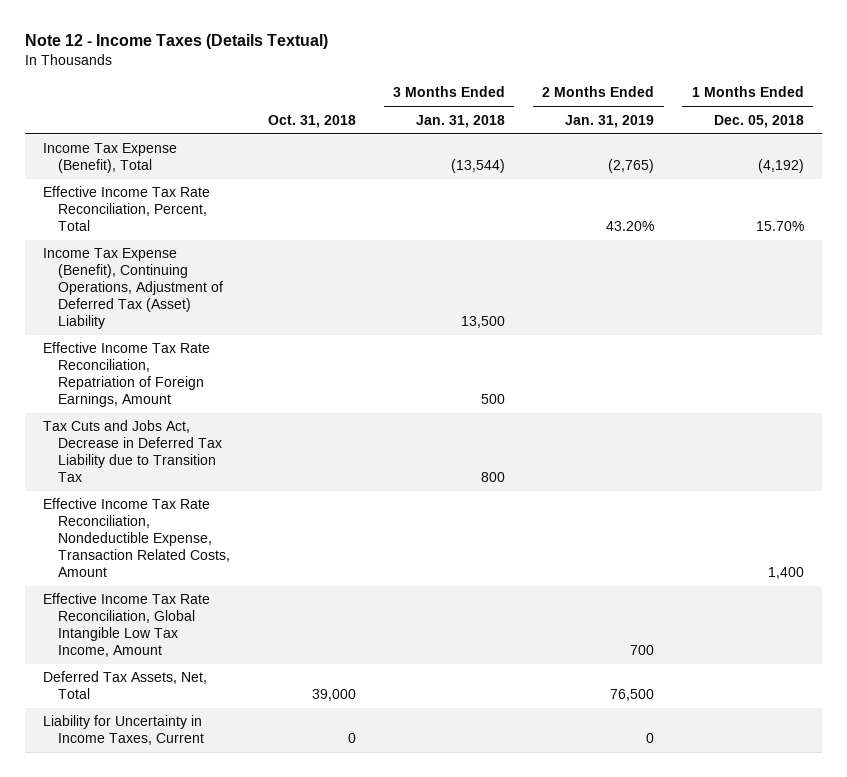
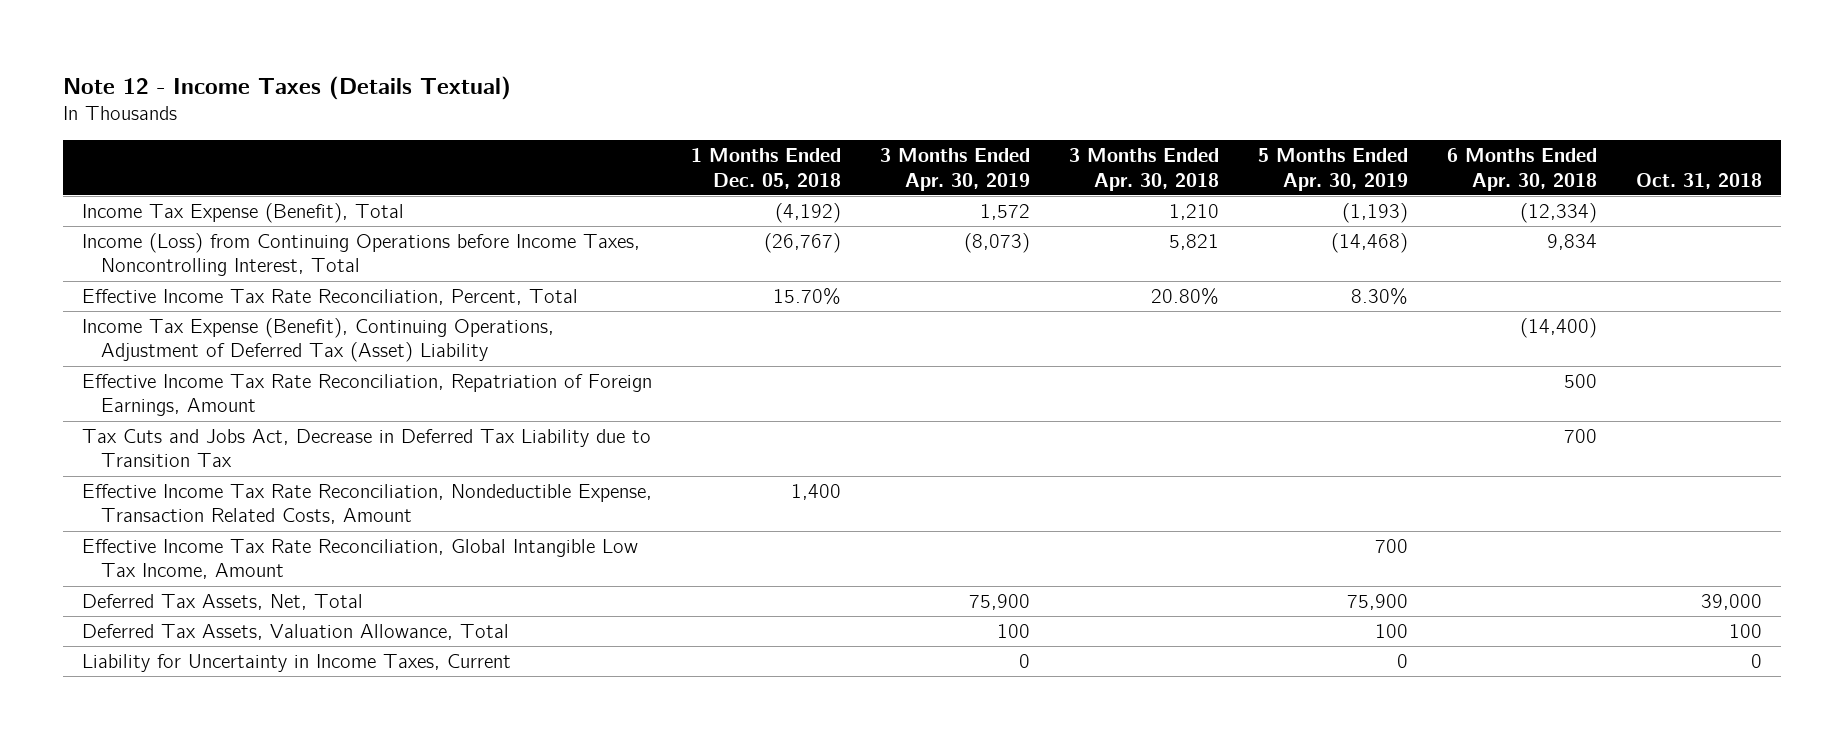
- | Oct. 31, 2018 | 3 Months Ended Jan. 31, 2018 | 2 Months Ended Jan. 31, 2019 | 1 Months Ended Dec. 05, 2018
+ | 1 Months Ended Dec. 05, 2018 | 3 Months Ended Apr. 30, 2019 | 3 Months Ended Apr. 30, 2018 | 5 Months Ended Apr. 30, 2019 | 6 Months Ended Apr. 30, 2018 | Oct. 31, 2018
+ Income (Loss) from Continuing Operations before Income Taxes, Noncontrolling Interest, Total | (26,767) | (8,073) | 5,821 | (14,468) | 9,834 |
+ Deferred Tax Assets, Valuation Allowance, Total | | 100 | | 100 | | 100

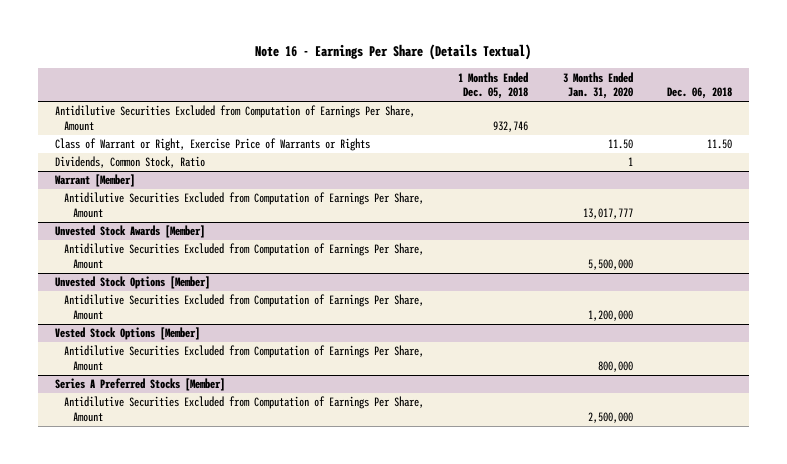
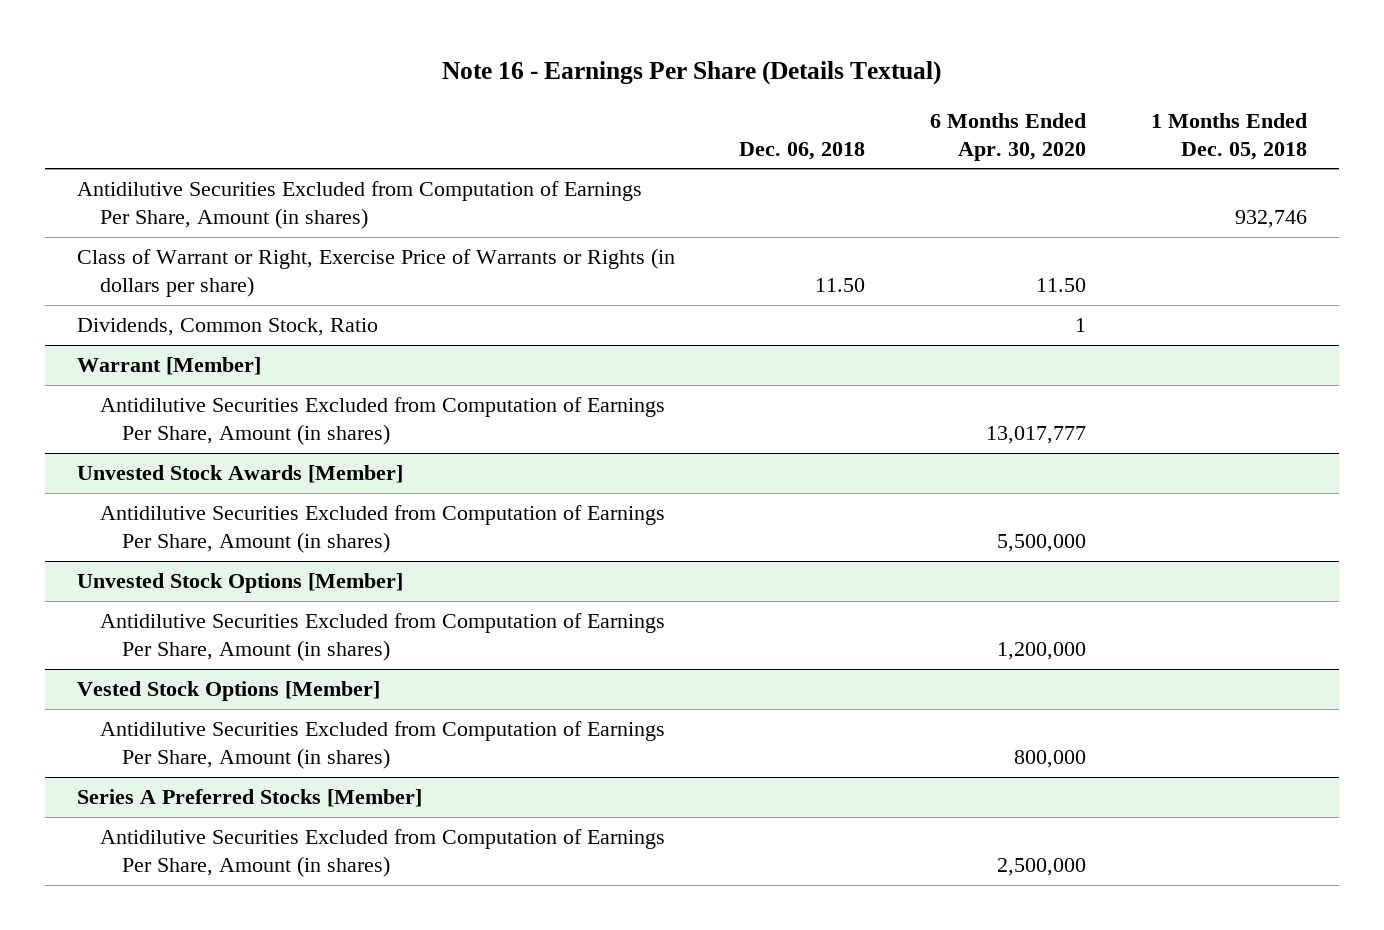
- | 1 Months Ended Dec. 05, 2018 | 3 Months Ended Jan. 31, 2020 | Dec. 06, 2018
+ | Dec. 06, 2018 | 6 Months Ended Apr. 30, 2020 | 1 Months Ended Dec. 05, 2018
- Antidilutive Securities Excluded from Computation of Earnings Per Share, Amount | 932,746 | |
- Class of Warrant or Right, Exercise Price of Warrants or Rights | | 11.50 | 11.50
+ Antidilutive Securities Excluded from Computation of Earnings Per Share, Amount (in shares) | | | 932,746
+ Class of Warrant or Right, Exercise Price of Warrants or Rights (in dollars per share) | 11.50 | 11.50 |
@ Warrant [Member]
- Antidilutive Securities Excluded from Computation of Earnings Per Share, Amount | | 13,017,777 |
+ Antidilutive Securities Excluded from Computation of Earnings Per Share, Amount (in shares) | | 13,017,777 |
@ Unvested Stock Awards [Member]
- Antidilutive Securities Excluded from Computation of Earnings Per Share, Amount | | 5,500,000 |
+ Antidilutive Securities Excluded from Computation of Earnings Per Share, Amount (in shares) | | 5,500,000 |
@ Unvested Stock Options [Member]
- Antidilutive Securities Excluded from Computation of Earnings Per Share, Amount | | 1,200,000 |
+ Antidilutive Securities Excluded from Computation of Earnings Per Share, Amount (in shares) | | 1,200,000 |
@ Vested Stock Options [Member]
- Antidilutive Securities Excluded from Computation of Earnings Per Share, Amount | | 800,000 |
+ Antidilutive Securities Excluded from Computation of Earnings Per Share, Amount (in shares) | | 800,000 |
@ Series A Preferred Stocks [Member]
- Antidilutive Securities Excluded from Computation of Earnings Per Share, Amount | | 2,500,000 |
+ Antidilutive Securities Excluded from Computation of Earnings Per Share, Amount (in shares) | | 2,500,000 |

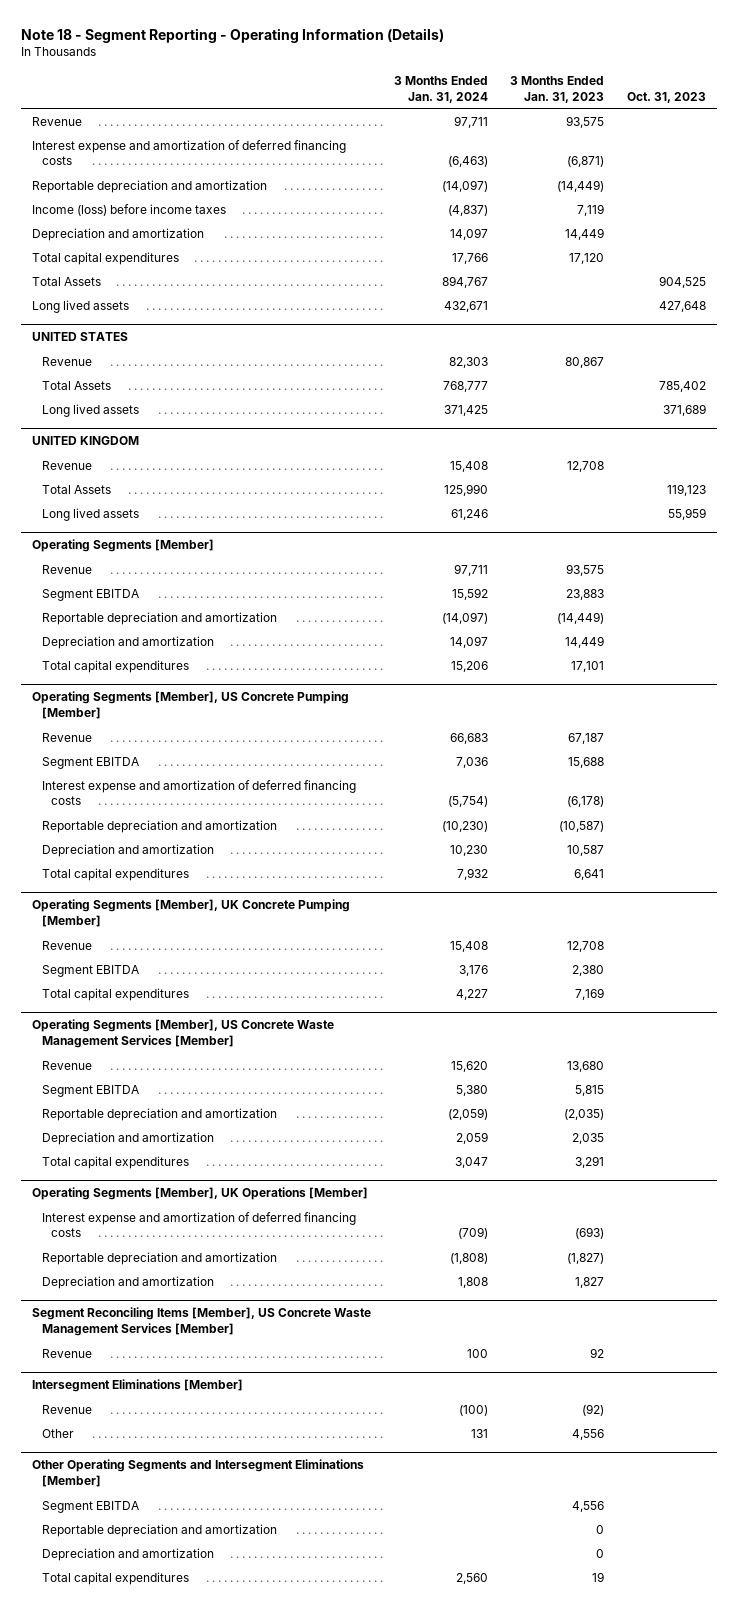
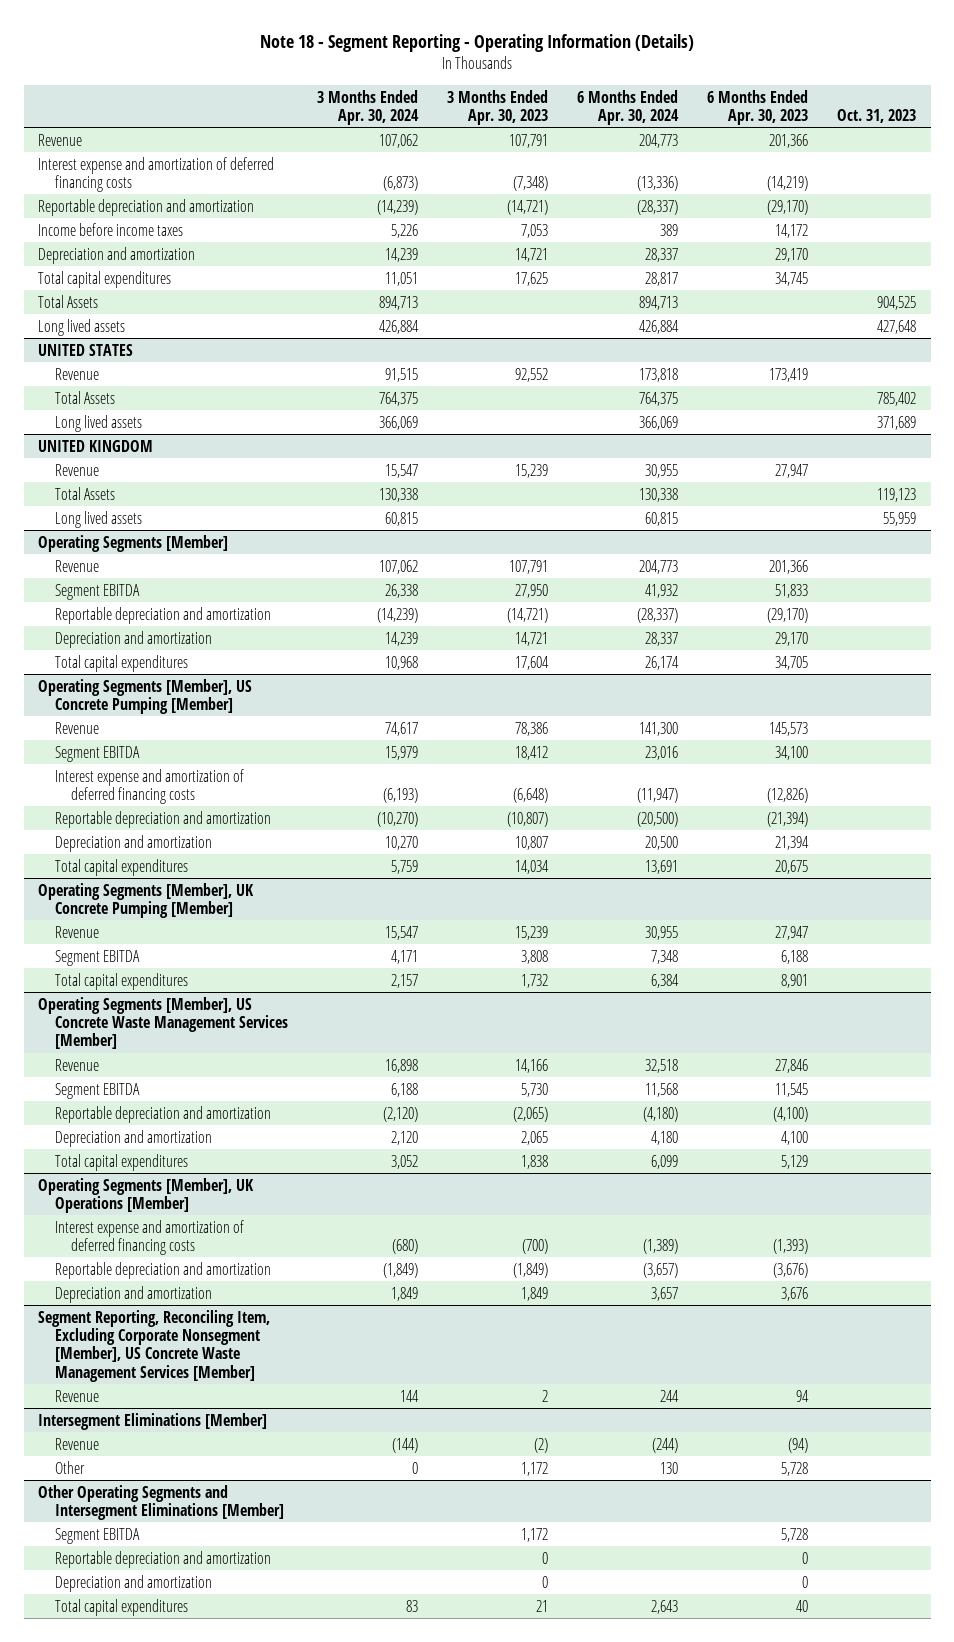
- | 3 Months Ended Jan. 31, 2024 | 3 Months Ended Jan. 31, 2023 | Oct. 31, 2023
+ | 3 Months Ended Apr. 30, 2024 | 3 Months Ended Apr. 30, 2023 | 6 Months Ended Apr. 30, 2024 | 6 Months Ended Apr. 30, 2023 | Oct. 31, 2023
- Income (loss) before income taxes | (4,837) | 7,119 |
+ Income before income taxes | 5,226 | 7,053 | 389 | 14,172 |
- Segment Reconciling Items [Member], US Concrete Waste Management Services [Member]
+ Segment Reporting, Reconciling Item, Excluding Corporate Nonsegment [Member], US Concrete Waste Management Services [Member]

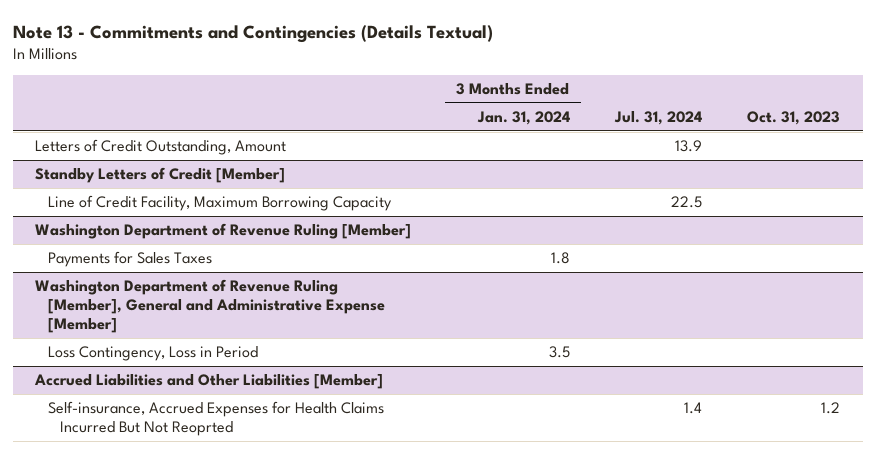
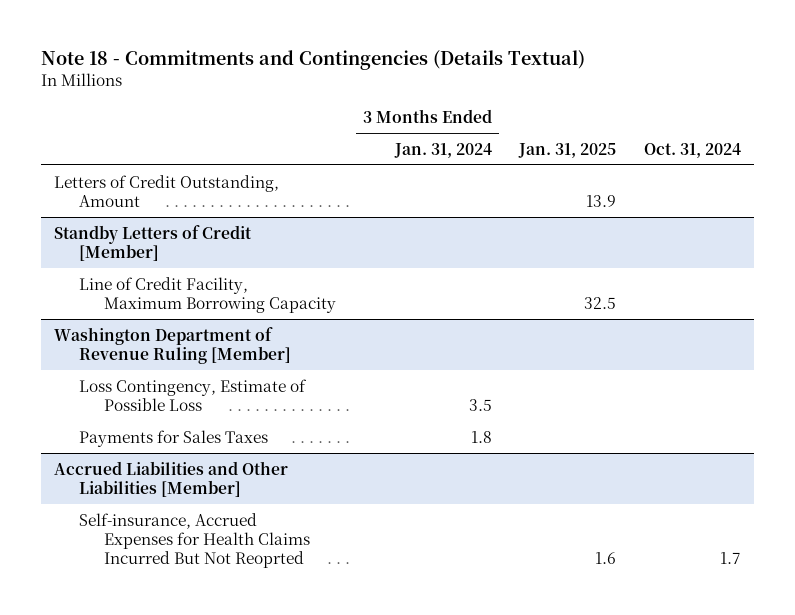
- Note 13 - Commitments and Contingencies (Details Textual)
+ Note 18 - Commitments and Contingencies (Details Textual)
- | 3 Months Ended Jan. 31, 2024 | Jul. 31, 2024 | Oct. 31, 2023
+ | 3 Months Ended Jan. 31, 2024 | Jan. 31, 2025 | Oct. 31, 2024
@ Washington Department of Revenue Ruling [Member]
+ Loss Contingency, Estimate of Possible Loss | 3.5 | |
- Washington Department of Revenue Ruling [Member], General and Administrative Expense [Member]
- Loss Contingency, Loss in Period | 3.5 | |

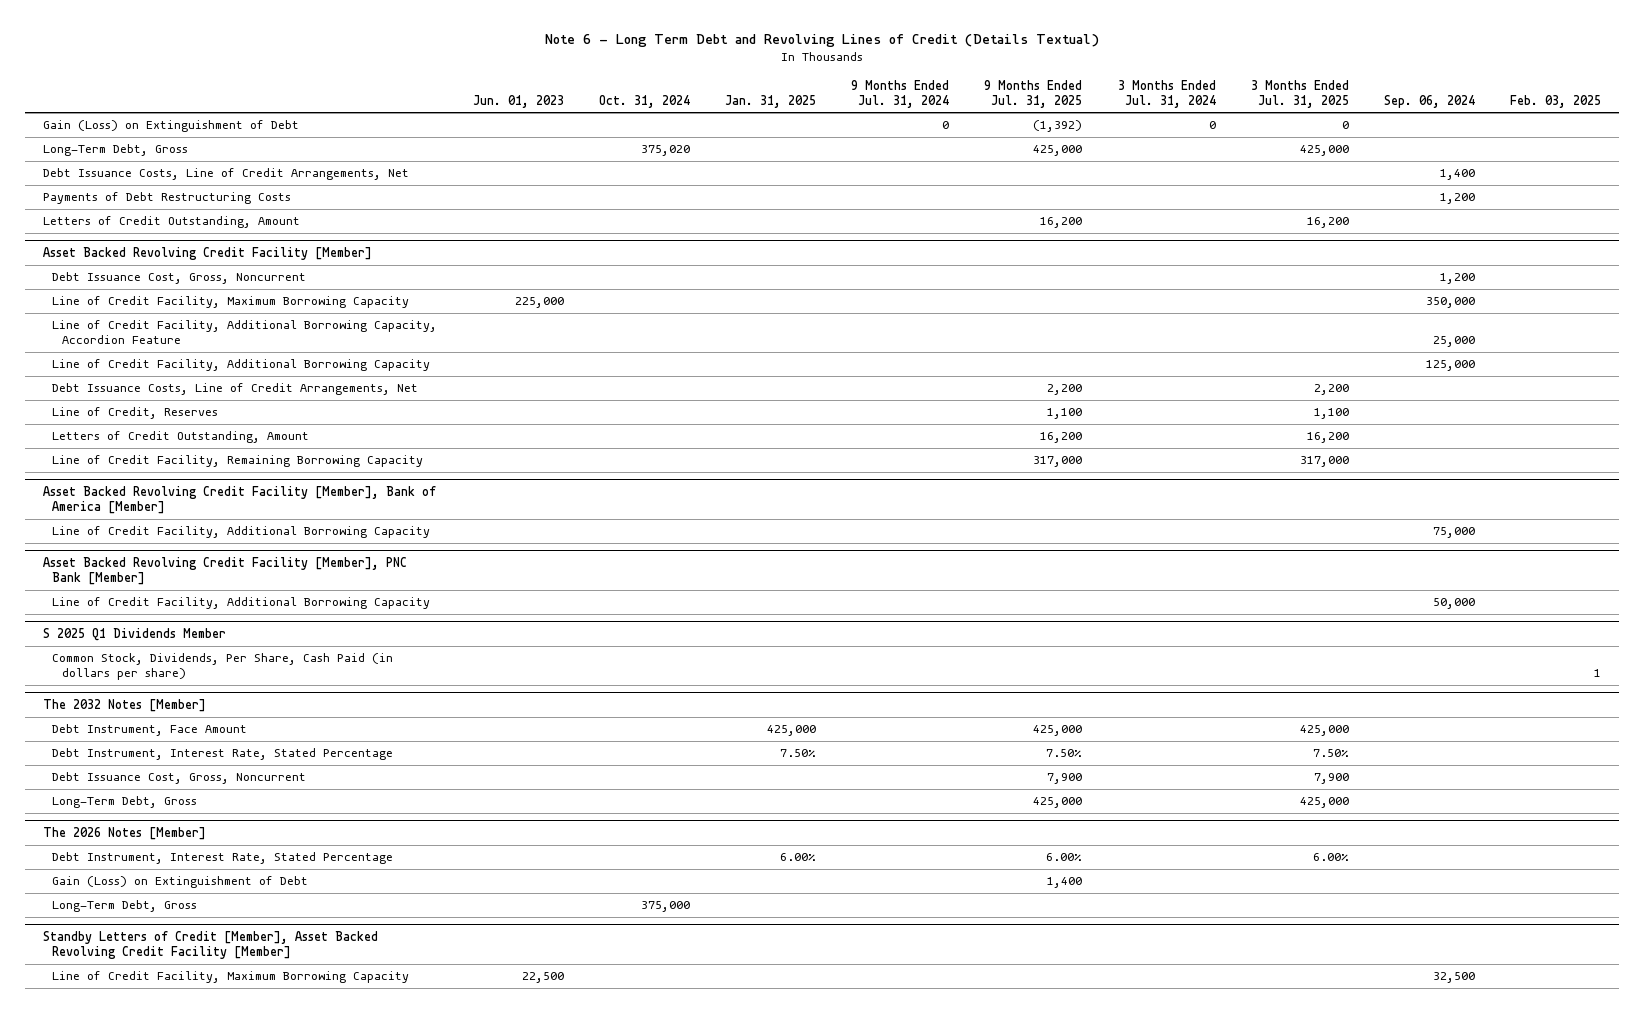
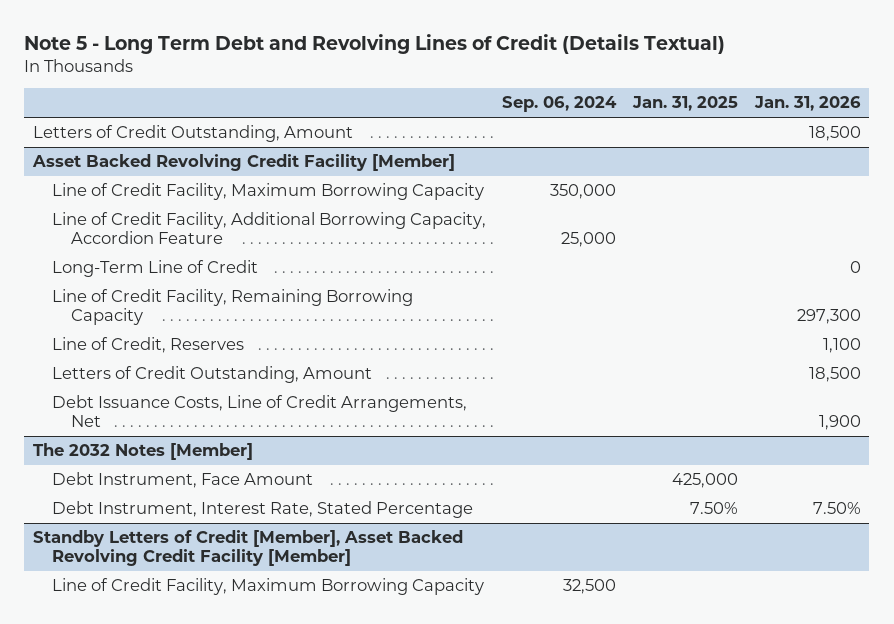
- Note 6 - Long Term Debt and Revolving Lines of Credit (Details Textual)
+ Note 5 - Long Term Debt and Revolving Lines of Credit (Details Textual)
- | Jun. 01, 2023 | Oct. 31, 2024 | Jan. 31, 2025 | 9 Months Ended Jul. 31, 2024 | 9 Months Ended Jul. 31, 2025 | 3 Months Ended Jul. 31, 2024 | 3 Months Ended Jul. 31, 2025 | Sep. 06, 2024 | Feb. 03, 2025
+ | Sep. 06, 2024 | Jan. 31, 2025 | Jan. 31, 2026
- Gain (Loss) on Extinguishment of Debt | | | | 0 | (1,392) | 0 | 0 | |
- Long-Term Debt, Gross | | 375,020 | | | 425,000 | | 425,000 | |
- Debt Issuance Costs, Line of Credit Arrangements, Net | | | | | | | | 1,400 |
- Payments of Debt Restructuring Costs | | | | | | | | 1,200 |
@ Asset Backed Revolving Credit Facility [Member]
- Debt Issuance Cost, Gross, Noncurrent | | | | | | | | 1,200 |
- Line of Credit Facility, Additional Borrowing Capacity | | | | | | | | 125,000 |
+ Long-Term Line of Credit | | | 0
moved up: Line of Credit Facility, Remaining Borrowing Capacity | | | 297,300
- Asset Backed Revolving Credit Facility [Member], Bank of America [Member]
- Line of Credit Facility, Additional Borrowing Capacity | | | | | | | | 75,000 |
- Asset Backed Revolving Credit Facility [Member], PNC Bank [Member]
- Line of Credit Facility, Additional Borrowing Capacity | | | | | | | | 50,000 |
- S 2025 Q1 Dividends Member
- Common Stock, Dividends, Per Share, Cash Paid (in dollars per share) | | | | | | | | | 1
@ Asset Backed Revolving Credit Facility [Member]
moved down: Debt Issuance Costs, Line of Credit Arrangements, Net | | | 1,900
@ The 2032 Notes [Member]
- Debt Issuance Cost, Gross, Noncurrent | | | | | 7,900 | | 7,900 | |
- Long-Term Debt, Gross | | | | | 425,000 | | 425,000 | |
- The 2026 Notes [Member]
- Debt Instrument, Interest Rate, Stated Percentage | | | 6.00% | | 6.00% | | 6.00% | |
- Gain (Loss) on Extinguishment of Debt | | | | | 1,400 | | | |
- Long-Term Debt, Gross | | 375,000 | | | | | | |

